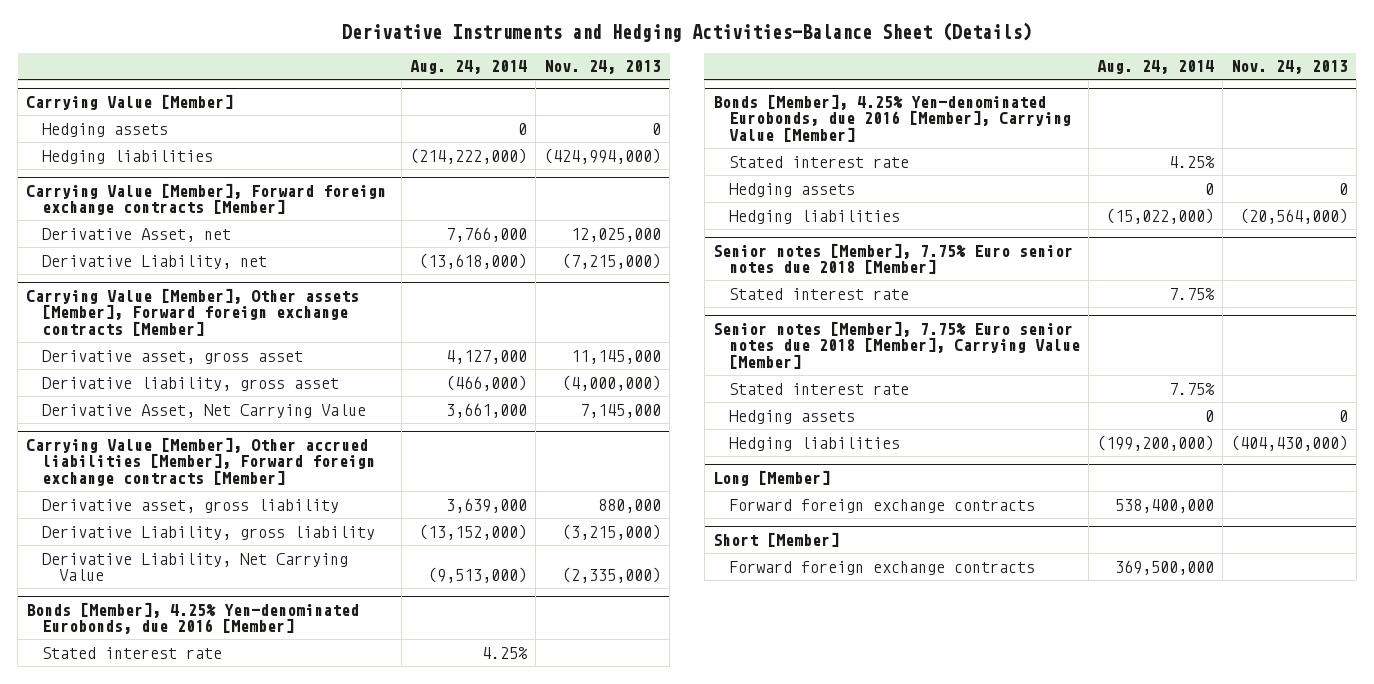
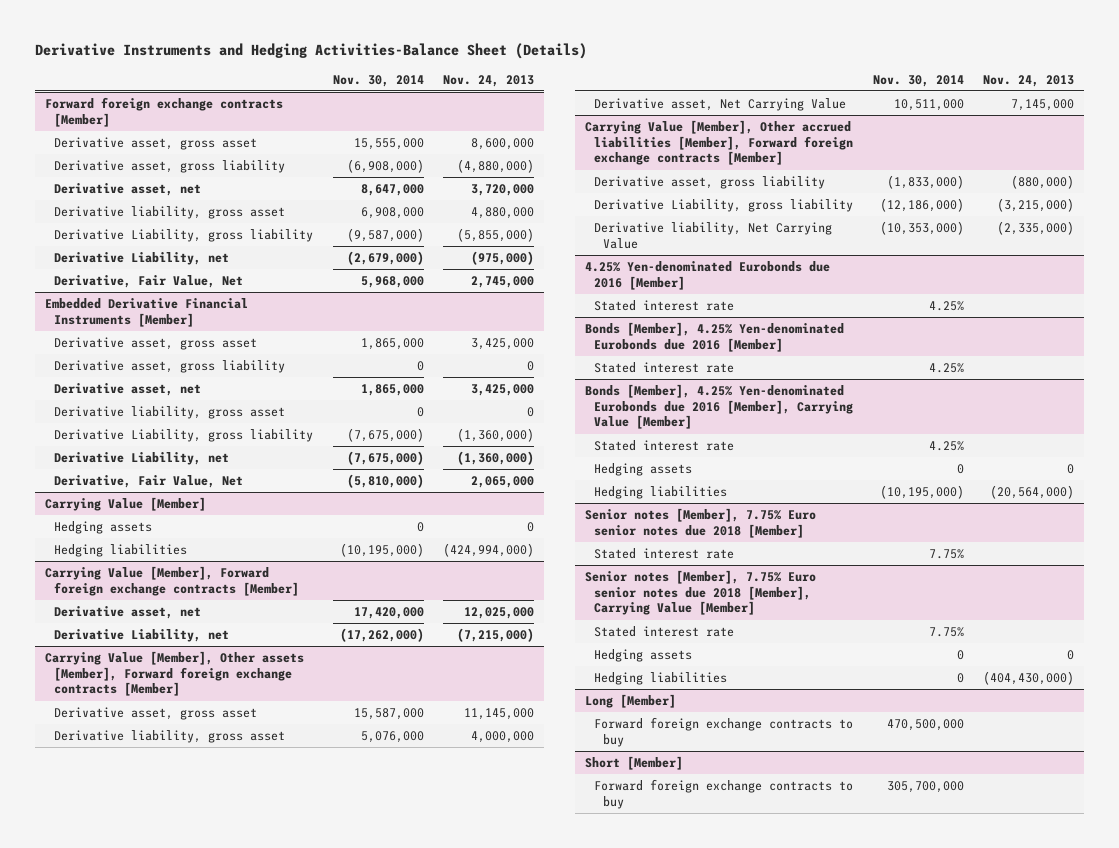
- | Aug. 24, 2014 | Nov. 24, 2013
+ | Nov. 30, 2014 | Nov. 24, 2013
+ Forward foreign exchange contracts [Member]
+ Derivative asset, gross asset | 15,555,000 | 8,600,000
+ Derivative asset, gross liability | (6,908,000) | (4,880,000)
+ Derivative asset, net | 8,647,000 | 3,720,000
+ Derivative liability, gross asset | 6,908,000 | 4,880,000
+ Derivative Liability, gross liability | (9,587,000) | (5,855,000)
+ Derivative Liability, net | (2,679,000) | (975,000)
+ Derivative, Fair Value, Net | 5,968,000 | 2,745,000
+ Embedded Derivative Financial Instruments [Member]
+ Derivative asset, gross asset | 1,865,000 | 3,425,000
+ Derivative asset, gross liability | 0 | 0
+ Derivative asset, net | 1,865,000 | 3,425,000
+ Derivative liability, gross asset | 0 | 0
+ Derivative Liability, gross liability | (7,675,000) | (1,360,000)
+ Derivative Liability, net | (7,675,000) | (1,360,000)
+ Derivative, Fair Value, Net | (5,810,000) | 2,065,000
@ Carrying Value [Member], Forward foreign exchange contracts [Member]
- Derivative Asset, net | 7,766,000 | 12,025,000
+ Derivative asset, net | 17,420,000 | 12,025,000
@ Carrying Value [Member], Other assets [Member], Forward foreign exchange contracts [Member]
- Derivative liability, gross asset | (466,000) | (4,000,000)
- Derivative Asset, Net Carrying Value | 3,661,000 | 7,145,000
+ Derivative liability, gross asset | 5,076,000 | 4,000,000
+ Derivative asset, Net Carrying Value | 10,511,000 | 7,145,000
@ Carrying Value [Member], Other accrued liabilities [Member], Forward foreign exchange contracts [Member]
- Derivative asset, gross liability | 3,639,000 | 880,000
+ Derivative asset, gross liability | (1,833,000) | (880,000)
- Derivative Liability, Net Carrying Value | (9,513,000) | (2,335,000)
- Bonds [Member], 4.25% Yen-denominated Eurobonds, due 2016 [Member]
@ Carrying Value [Member], Other accrued liabilities [Member], Forward foreign exchange contracts [Member]
+ Derivative liability, Net Carrying Value | (10,353,000) | (2,335,000)
+ 4.25% Yen-denominated Eurobonds due 2016 [Member]
- Bonds [Member], 4.25% Yen-denominated Eurobonds, due 2016 [Member], Carrying Value [Member]
+ Bonds [Member], 4.25% Yen-denominated Eurobonds due 2016 [Member]
+ Bonds [Member], 4.25% Yen-denominated Eurobonds due 2016 [Member], Carrying Value [Member]
+ Stated interest rate | 4.25% |
@ Long [Member]
- Forward foreign exchange contracts | 538,400,000 |
+ Forward foreign exchange contracts to buy | 470,500,000 |
@ Short [Member]
- Forward foreign exchange contracts | 369,500,000 |
+ Forward foreign exchange contracts to buy | 305,700,000 |

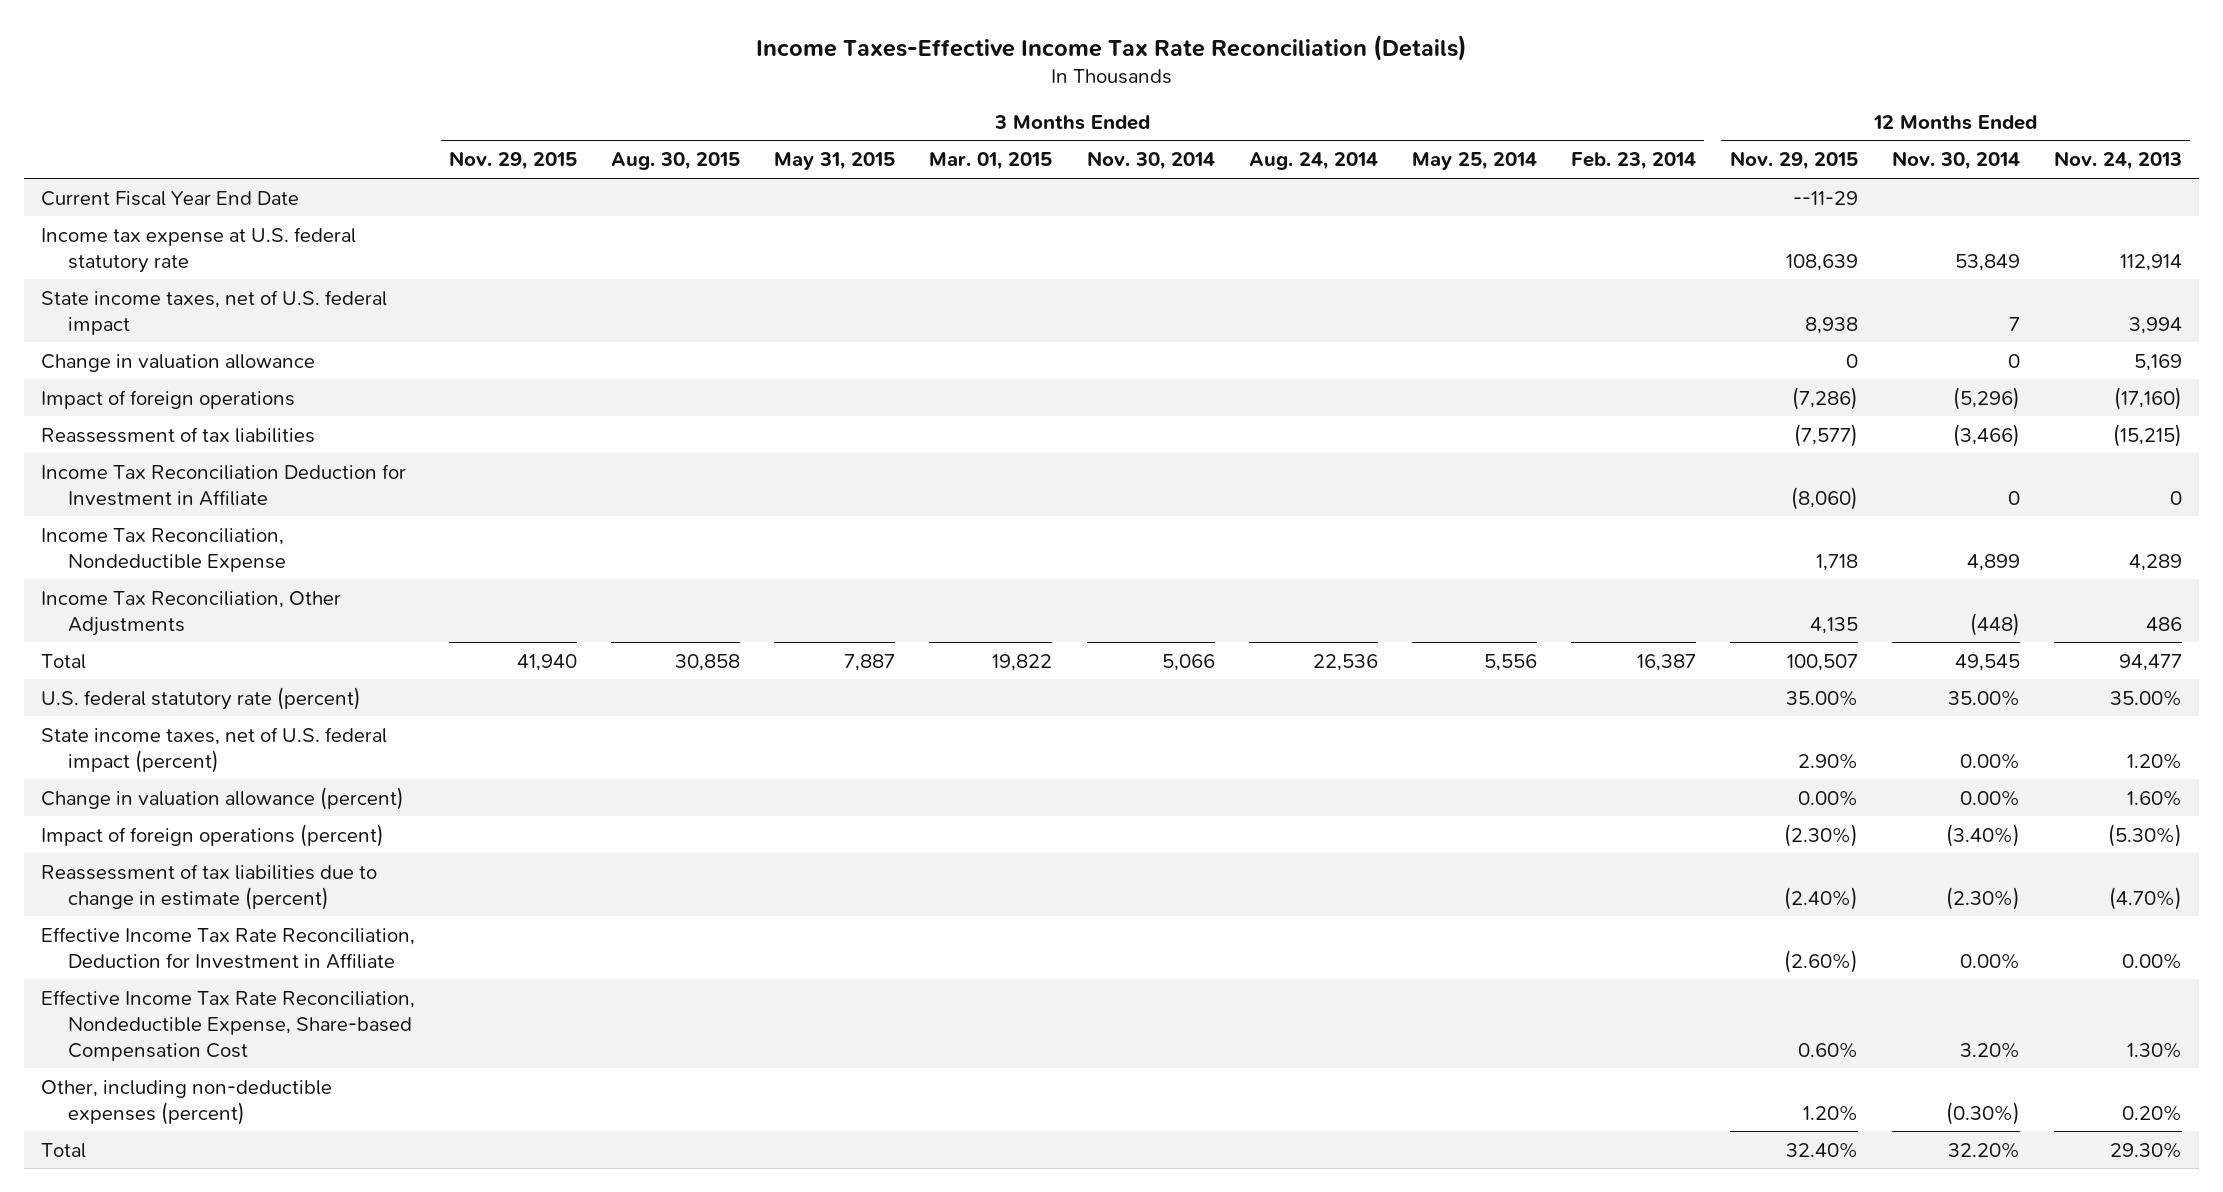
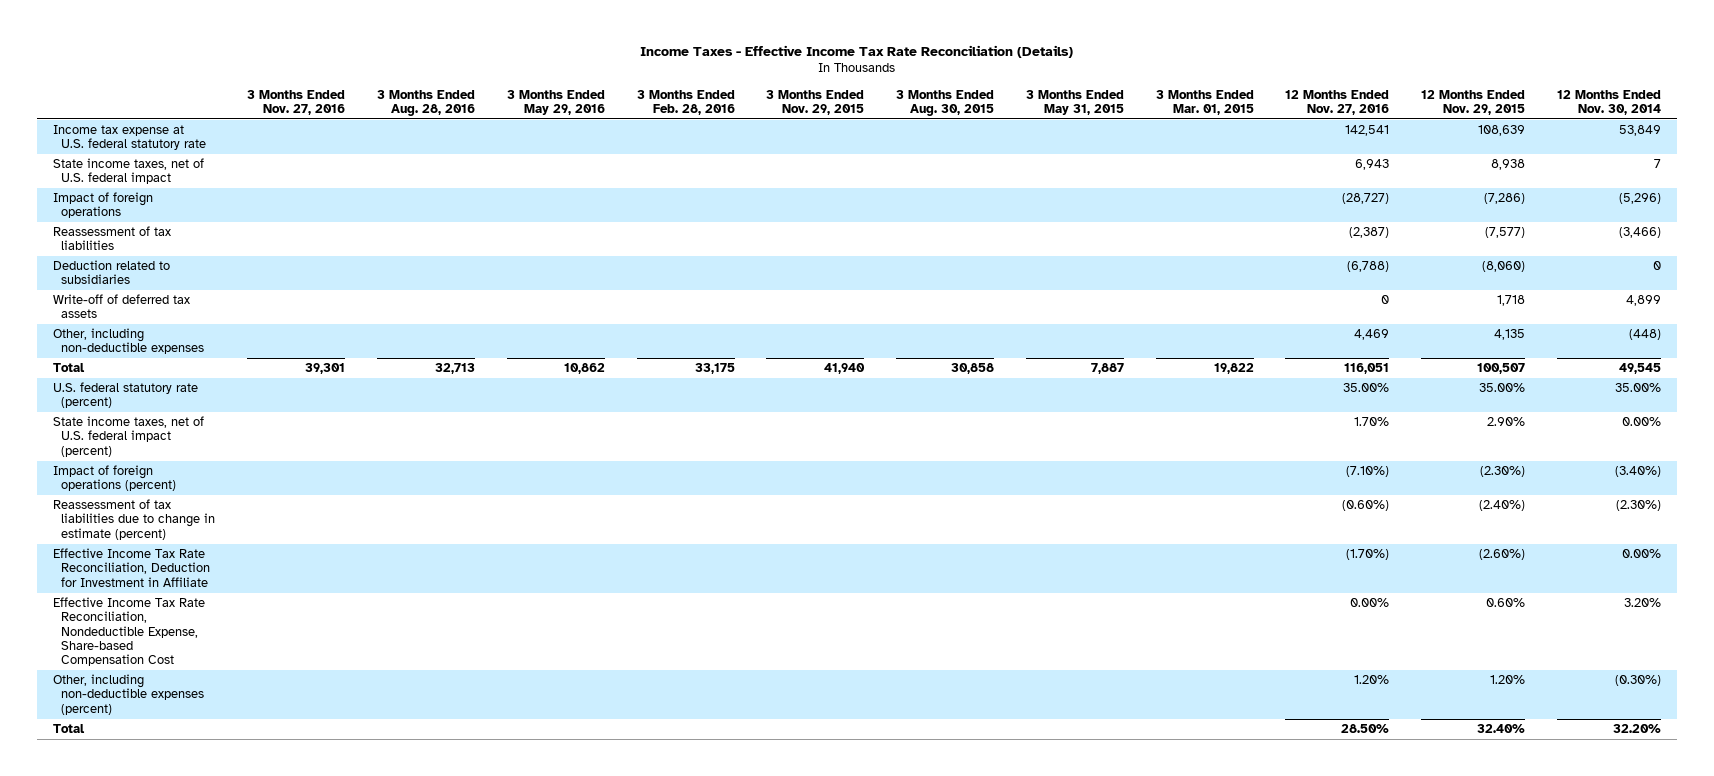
- Income Taxes-Effective Income Tax Rate Reconciliation (Details)
+ Income Taxes - Effective Income Tax Rate Reconciliation (Details)
- | 3 Months Ended Nov. 29, 2015 | 3 Months Ended Aug. 30, 2015 | 3 Months Ended May 31, 2015 | 3 Months Ended Mar. 01, 2015 | 3 Months Ended Nov. 30, 2014 | 3 Months Ended Aug. 24, 2014 | 3 Months Ended May 25, 2014 | 3 Months Ended Feb. 23, 2014 | 12 Months Ended Nov. 29, 2015 | 12 Months Ended Nov. 30, 2014 | 12 Months Ended Nov. 24, 2013
+ | 3 Months Ended Nov. 27, 2016 | 3 Months Ended Aug. 28, 2016 | 3 Months Ended May 29, 2016 | 3 Months Ended Feb. 28, 2016 | 3 Months Ended Nov. 29, 2015 | 3 Months Ended Aug. 30, 2015 | 3 Months Ended May 31, 2015 | 3 Months Ended Mar. 01, 2015 | 12 Months Ended Nov. 27, 2016 | 12 Months Ended Nov. 29, 2015 | 12 Months Ended Nov. 30, 2014
- Current Fiscal Year End Date | | | | | | | | | --11-29 | |
- Change in valuation allowance | | | | | | | | | 0 | 0 | 5,169
- Income Tax Reconciliation Deduction for Investment in Affiliate | | | | | | | | | (8,060) | 0 | 0
- Income Tax Reconciliation, Nondeductible Expense | | | | | | | | | 1,718 | 4,899 | 4,289
- Income Tax Reconciliation, Other Adjustments | | | | | | | | | 4,135 | (448) | 486
+ Deduction related to subsidiaries | | | | | | | | | (6,788) | (8,060) | 0
+ Write-off of deferred tax assets | | | | | | | | | 0 | 1,718 | 4,899
+ Other, including non-deductible expenses | | | | | | | | | 4,469 | 4,135 | (448)
- Change in valuation allowance (percent) | | | | | | | | | 0.00% | 0.00% | 1.60%

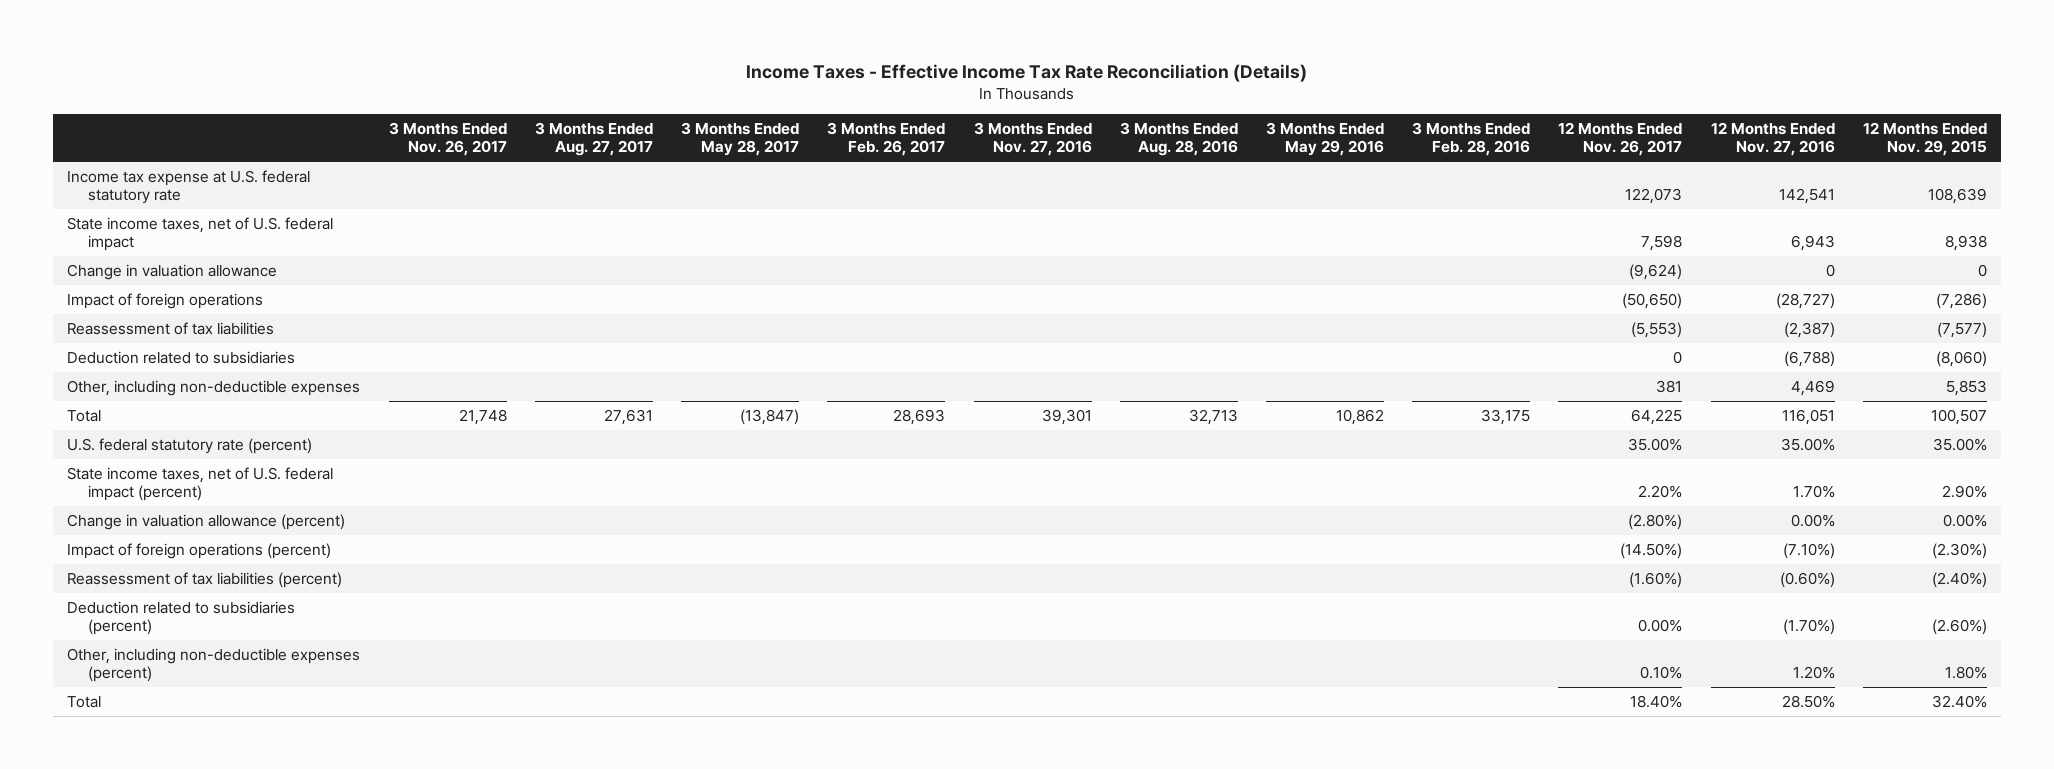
- | 3 Months Ended Nov. 27, 2016 | 3 Months Ended Aug. 28, 2016 | 3 Months Ended May 29, 2016 | 3 Months Ended Feb. 28, 2016 | 3 Months Ended Nov. 29, 2015 | 3 Months Ended Aug. 30, 2015 | 3 Months Ended May 31, 2015 | 3 Months Ended Mar. 01, 2015 | 12 Months Ended Nov. 27, 2016 | 12 Months Ended Nov. 29, 2015 | 12 Months Ended Nov. 30, 2014
+ | 3 Months Ended Nov. 26, 2017 | 3 Months Ended Aug. 27, 2017 | 3 Months Ended May 28, 2017 | 3 Months Ended Feb. 26, 2017 | 3 Months Ended Nov. 27, 2016 | 3 Months Ended Aug. 28, 2016 | 3 Months Ended May 29, 2016 | 3 Months Ended Feb. 28, 2016 | 12 Months Ended Nov. 26, 2017 | 12 Months Ended Nov. 27, 2016 | 12 Months Ended Nov. 29, 2015
+ Change in valuation allowance | | | | | | | | | (9,624) | 0 | 0
- Write-off of deferred tax assets | | | | | | | | | 0 | 1,718 | 4,899
- Other, including non-deductible expenses | | | | | | | | | 4,469 | 4,135 | (448)
+ Other, including non-deductible expenses | | | | | | | | | 381 | 4,469 | 5,853
+ Change in valuation allowance (percent) | | | | | | | | | (2.80%) | 0.00% | 0.00%
- Reassessment of tax liabilities due to change in estimate (percent) | | | | | | | | | (0.60%) | (2.40%) | (2.30%)
- Effective Income Tax Rate Reconciliation, Deduction for Investment in Affiliate | | | | | | | | | (1.70%) | (2.60%) | 0.00%
- Effective Income Tax Rate Reconciliation, Nondeductible Expense, Share-based Compensation Cost | | | | | | | | | 0.00% | 0.60% | 3.20%
- Other, including non-deductible expenses (percent) | | | | | | | | | 1.20% | 1.20% | (0.30%)
+ Reassessment of tax liabilities (percent) | | | | | | | | | (1.60%) | (0.60%) | (2.40%)
+ Deduction related to subsidiaries (percent) | | | | | | | | | 0.00% | (1.70%) | (2.60%)
+ Other, including non-deductible expenses (percent) | | | | | | | | | 0.10% | 1.20% | 1.80%

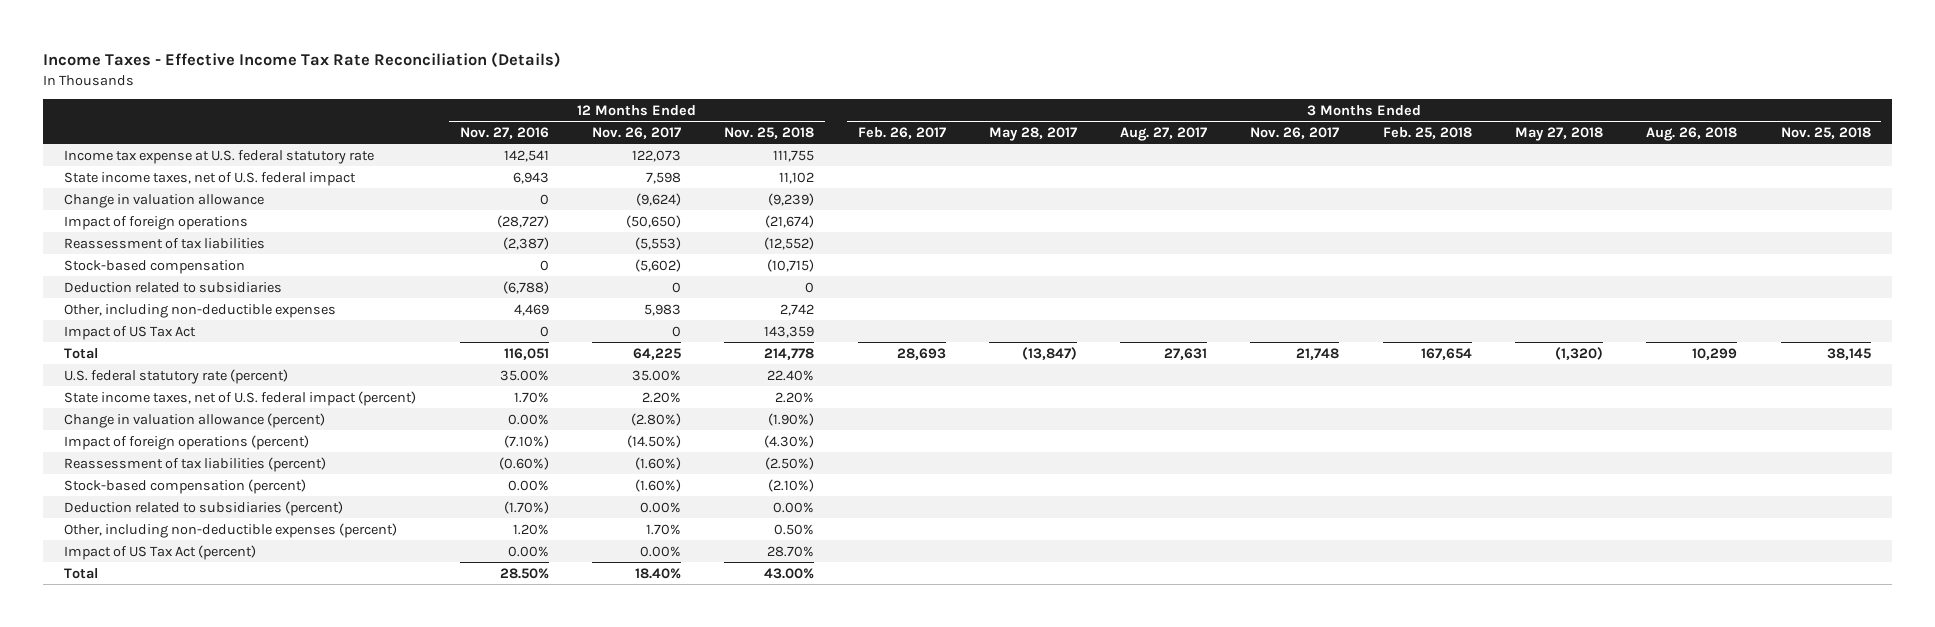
- | 3 Months Ended Nov. 26, 2017 | 3 Months Ended Aug. 27, 2017 | 3 Months Ended May 28, 2017 | 3 Months Ended Feb. 26, 2017 | 3 Months Ended Nov. 27, 2016 | 3 Months Ended Aug. 28, 2016 | 3 Months Ended May 29, 2016 | 3 Months Ended Feb. 28, 2016 | 12 Months Ended Nov. 26, 2017 | 12 Months Ended Nov. 27, 2016 | 12 Months Ended Nov. 29, 2015
+ | 12 Months Ended Nov. 27, 2016 | 12 Months Ended Nov. 26, 2017 | 12 Months Ended Nov. 25, 2018 | 3 Months Ended Feb. 26, 2017 | 3 Months Ended May 28, 2017 | 3 Months Ended Aug. 27, 2017 | 3 Months Ended Nov. 26, 2017 | 3 Months Ended Feb. 25, 2018 | 3 Months Ended May 27, 2018 | 3 Months Ended Aug. 26, 2018 | 3 Months Ended Nov. 25, 2018
+ Stock-based compensation | 0 | (5,602) | (10,715) | | | | | | | |
- Other, including non-deductible expenses | | | | | | | | | 381 | 4,469 | 5,853
+ Other, including non-deductible expenses | 4,469 | 5,983 | 2,742 | | | | | | | |
+ Impact of US Tax Act | 0 | 0 | 143,359 | | | | | | | |
+ Stock-based compensation (percent) | 0.00% | (1.60%) | (2.10%) | | | | | | | |
- Other, including non-deductible expenses (percent) | | | | | | | | | 0.10% | 1.20% | 1.80%
+ Other, including non-deductible expenses (percent) | 1.20% | 1.70% | 0.50% | | | | | | | |
+ Impact of US Tax Act (percent) | 0.00% | 0.00% | 28.70% | | | | | | | |

